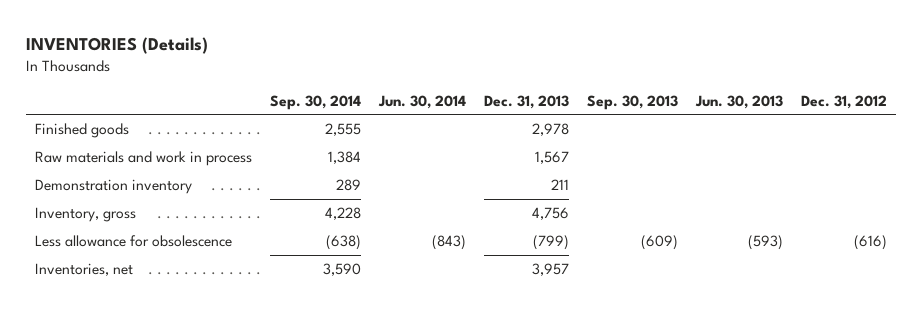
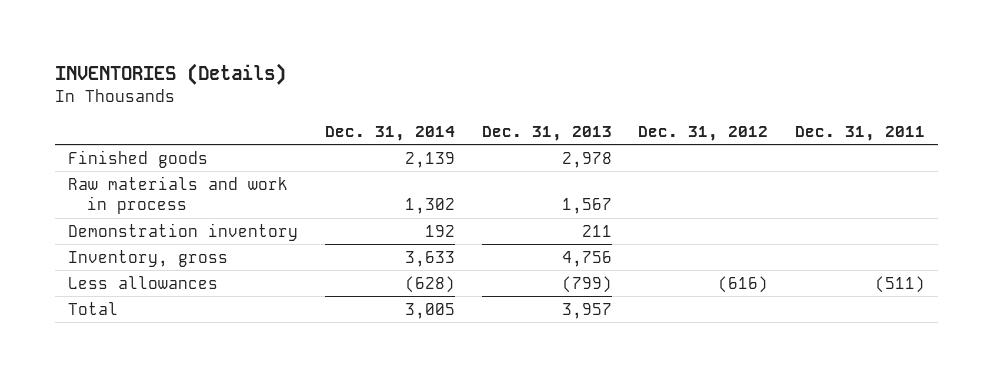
- | Sep. 30, 2014 | Jun. 30, 2014 | Dec. 31, 2013 | Sep. 30, 2013 | Jun. 30, 2013 | Dec. 31, 2012
+ | Dec. 31, 2014 | Dec. 31, 2013 | Dec. 31, 2012 | Dec. 31, 2011
- Less allowance for obsolescence | (638) | (843) | (799) | (609) | (593) | (616)
- Inventories, net | 3,590 | | 3,957 | | |
+ Less allowances | (628) | (799) | (616) | (511)
+ Total | 3,005 | 3,957 | |

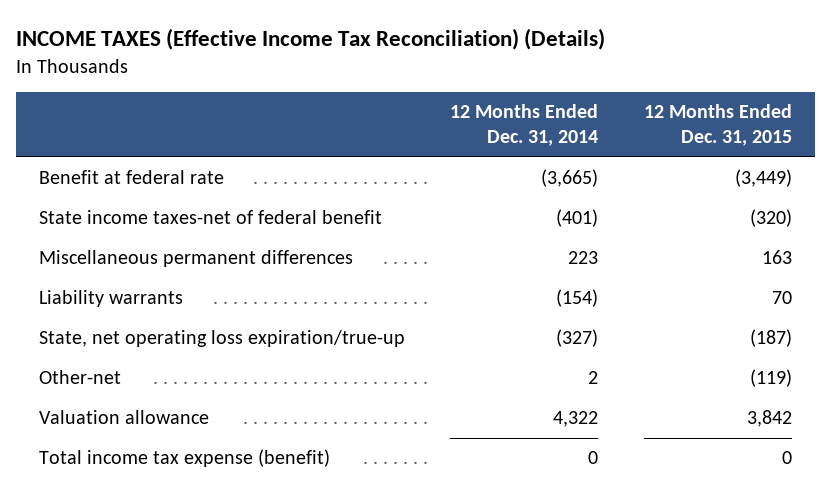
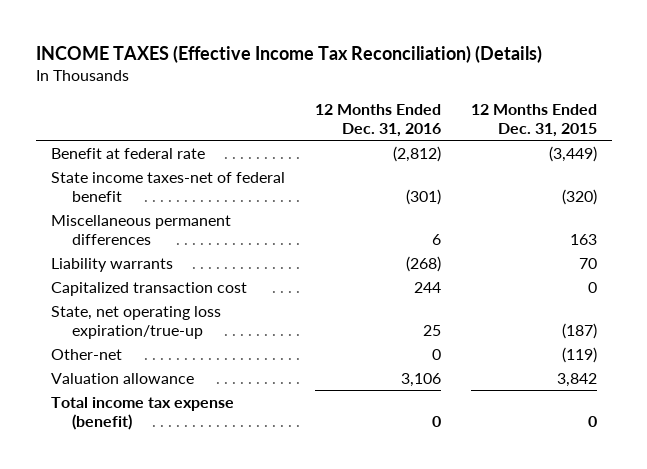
- | 12 Months Ended Dec. 31, 2014 | 12 Months Ended Dec. 31, 2015
+ | 12 Months Ended Dec. 31, 2016 | 12 Months Ended Dec. 31, 2015
+ Capitalized transaction cost | 244 | 0

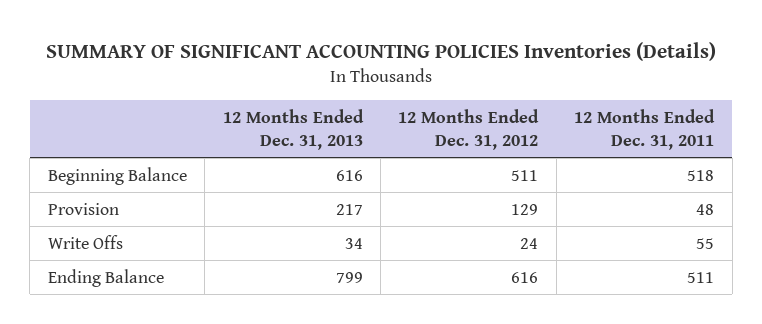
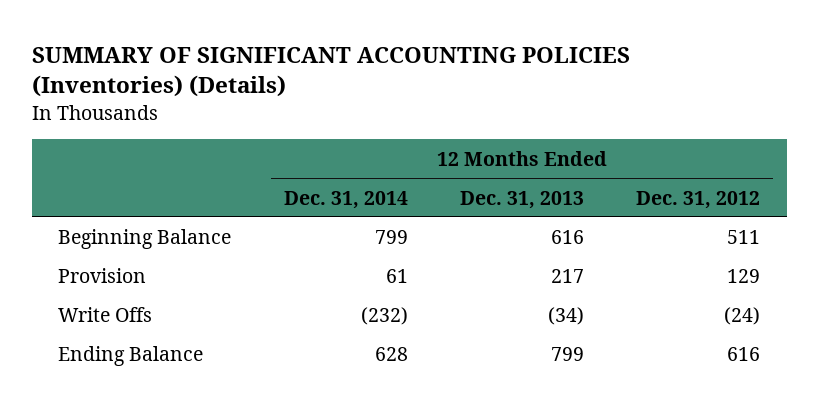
- SUMMARY OF SIGNIFICANT ACCOUNTING POLICIES Inventories (Details)
+ SUMMARY OF SIGNIFICANT ACCOUNTING POLICIES (Inventories) (Details)
- | 12 Months Ended Dec. 31, 2013 | 12 Months Ended Dec. 31, 2012 | 12 Months Ended Dec. 31, 2011
+ | 12 Months Ended Dec. 31, 2014 | 12 Months Ended Dec. 31, 2013 | 12 Months Ended Dec. 31, 2012
- Write Offs | 34 | 24 | 55
+ Write Offs | (232) | (34) | (24)

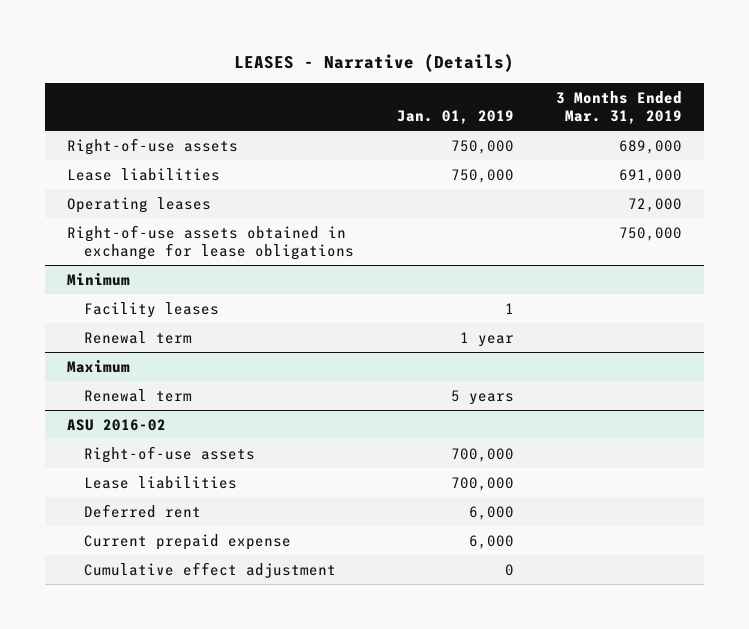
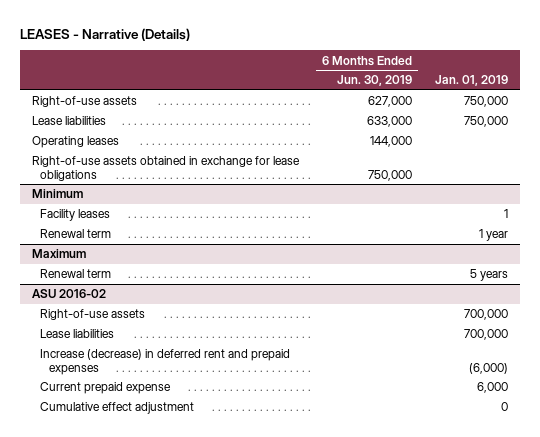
- | Jan. 01, 2019 | 3 Months Ended Mar. 31, 2019
+ | 6 Months Ended Jun. 30, 2019 | Jan. 01, 2019
@ ASU 2016-02
- Deferred rent | 6,000 |
+ Increase (decrease) in deferred rent and prepaid expenses | | (6,000)

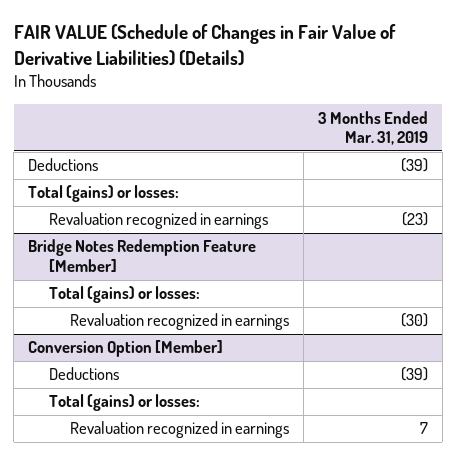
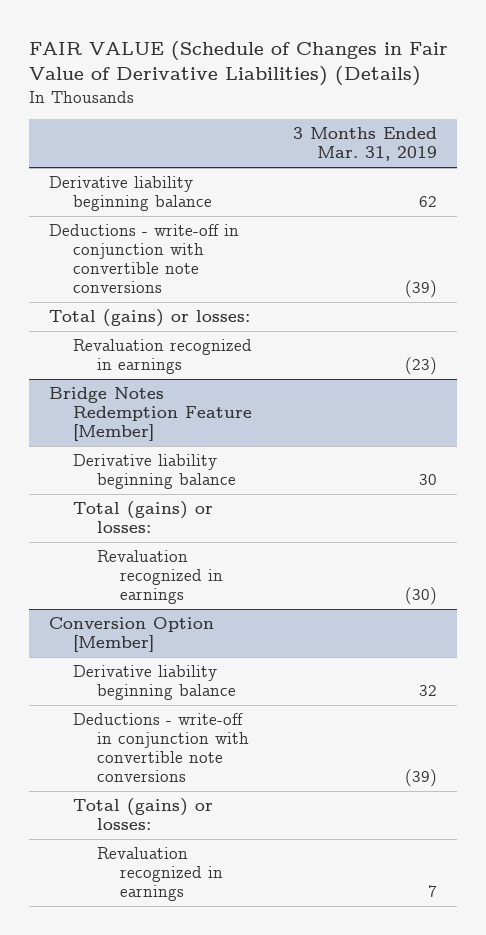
- Deductions | (39)
+ Derivative liability beginning balance | 62
+ Deductions - write-off in conjunction with convertible note conversions | (39)
@ Bridge Notes Redemption Feature [Member]
+ Derivative liability beginning balance | 30
@ Conversion Option [Member]
- Deductions | (39)
+ Derivative liability beginning balance | 32
+ Deductions - write-off in conjunction with convertible note conversions | (39)

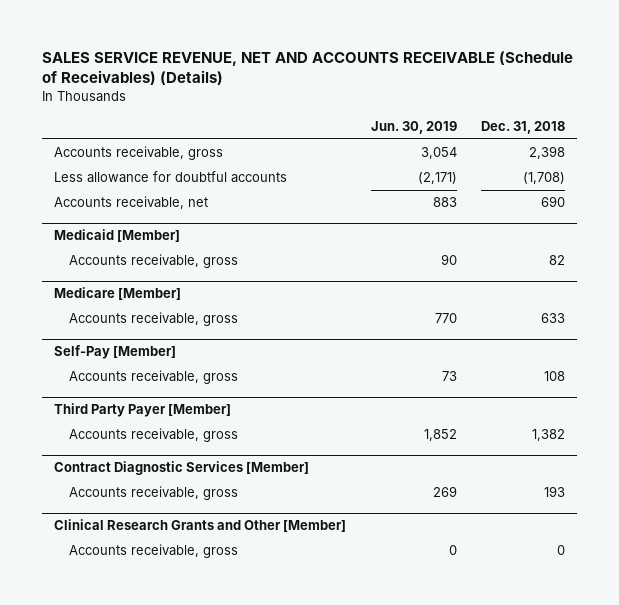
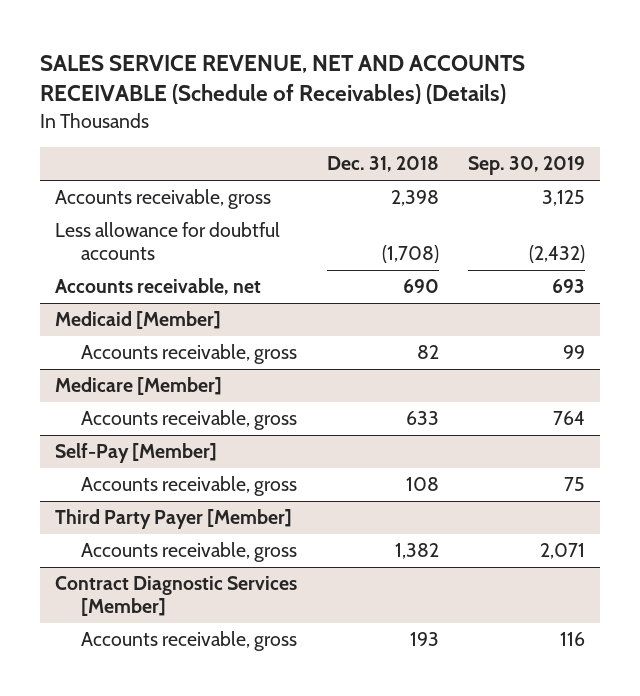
- | Jun. 30, 2019 | Dec. 31, 2018
+ | Dec. 31, 2018 | Sep. 30, 2019
- Clinical Research Grants and Other [Member]
- Accounts receivable, gross | 0 | 0

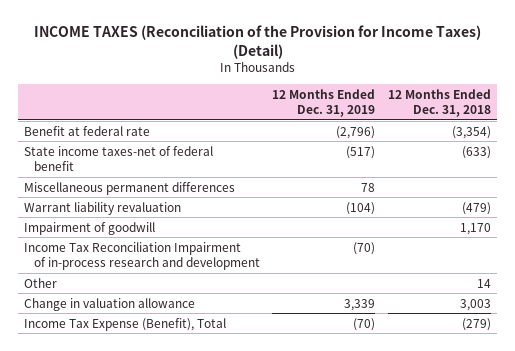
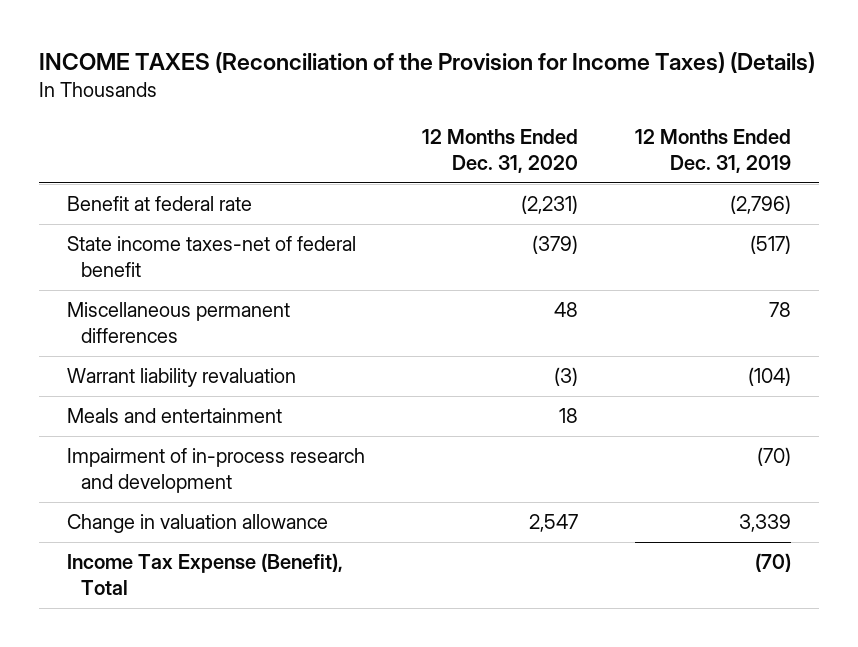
- INCOME TAXES (Reconciliation of the Provision for Income Taxes) (Detail)
+ INCOME TAXES (Reconciliation of the Provision for Income Taxes) (Details)
- | 12 Months Ended Dec. 31, 2019 | 12 Months Ended Dec. 31, 2018
+ | 12 Months Ended Dec. 31, 2020 | 12 Months Ended Dec. 31, 2019
- Impairment of goodwill | | 1,170
- Income Tax Reconciliation Impairment of in-process research and development | (70) |
- Other | | 14
+ Meals and entertainment | 18 |
+ Impairment of in-process research and development | | (70)

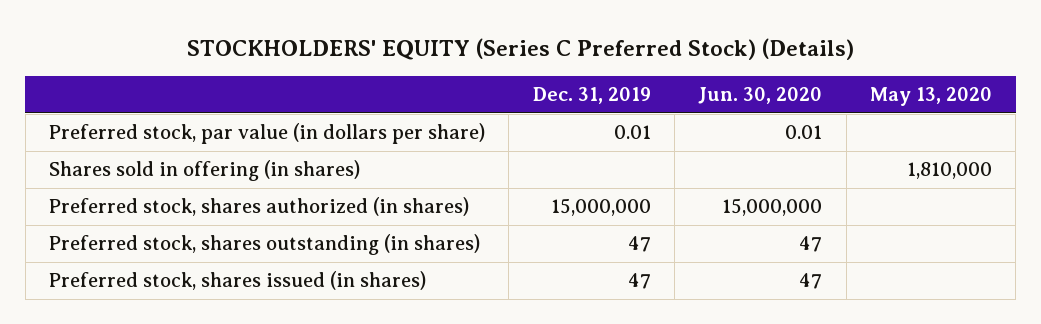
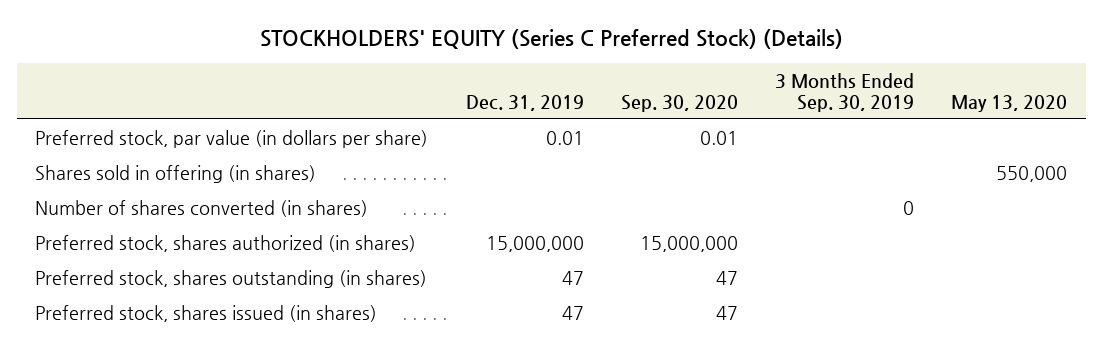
- | Dec. 31, 2019 | Jun. 30, 2020 | May 13, 2020
+ | Dec. 31, 2019 | Sep. 30, 2020 | 3 Months Ended Sep. 30, 2019 | May 13, 2020
- Shares sold in offering (in shares) | | | 1,810,000
+ Shares sold in offering (in shares) | | | | 550,000
+ Number of shares converted (in shares) | | | 0 |

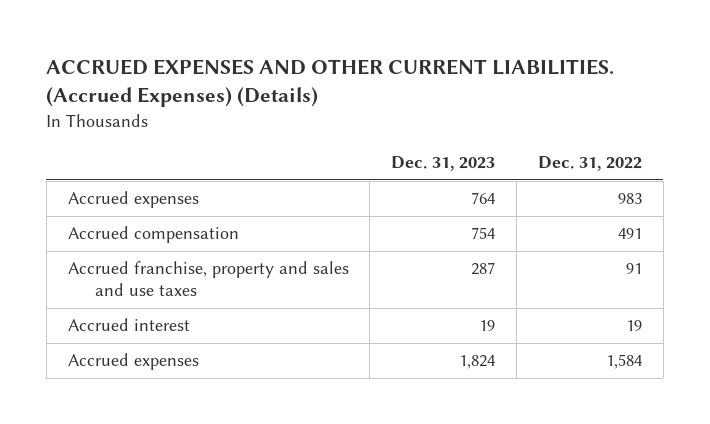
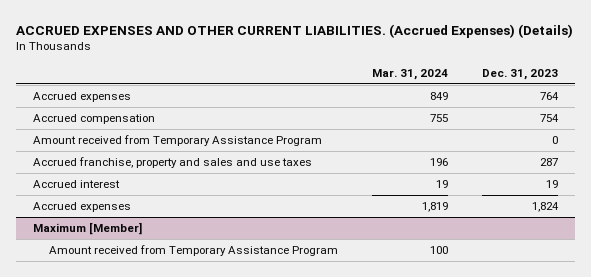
- | Dec. 31, 2023 | Dec. 31, 2022
+ | Mar. 31, 2024 | Dec. 31, 2023
+ Amount received from Temporary Assistance Program | | 0
+ Maximum [Member]
+ Amount received from Temporary Assistance Program | 100 |

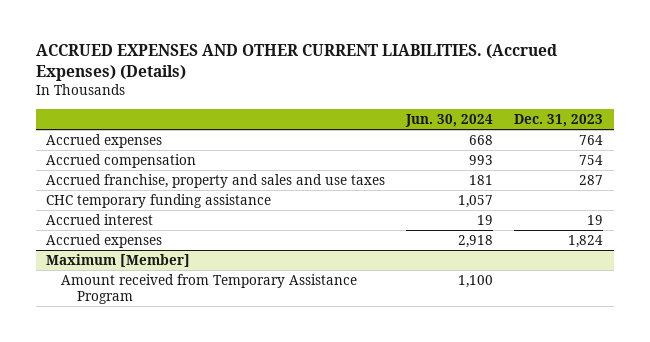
- | Mar. 31, 2024 | Dec. 31, 2023
+ | Jun. 30, 2024 | Dec. 31, 2023
- Amount received from Temporary Assistance Program | | 0
+ CHC temporary funding assistance | 1,057 |

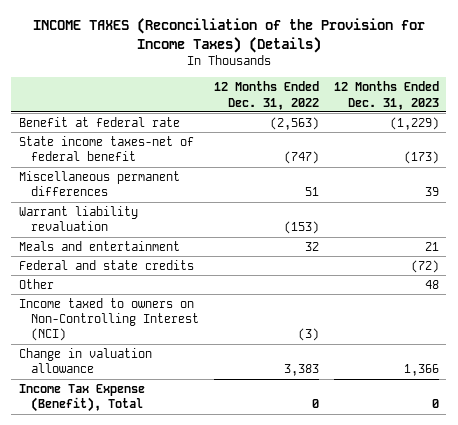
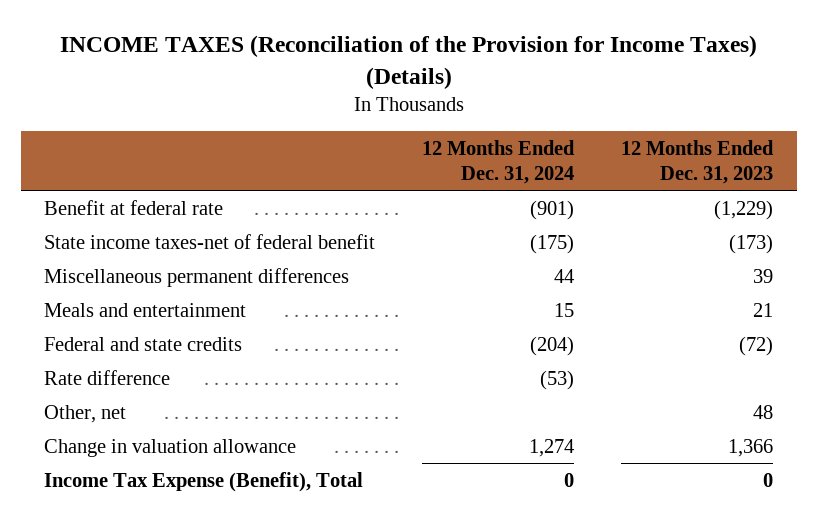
- | 12 Months Ended Dec. 31, 2022 | 12 Months Ended Dec. 31, 2023
+ | 12 Months Ended Dec. 31, 2024 | 12 Months Ended Dec. 31, 2023
- Warrant liability revaluation | (153) |
- Other | | 48
- Income taxed to owners on Non-Controlling Interest (NCI) | (3) |
+ Rate difference | (53) |
+ Other, net | | 48

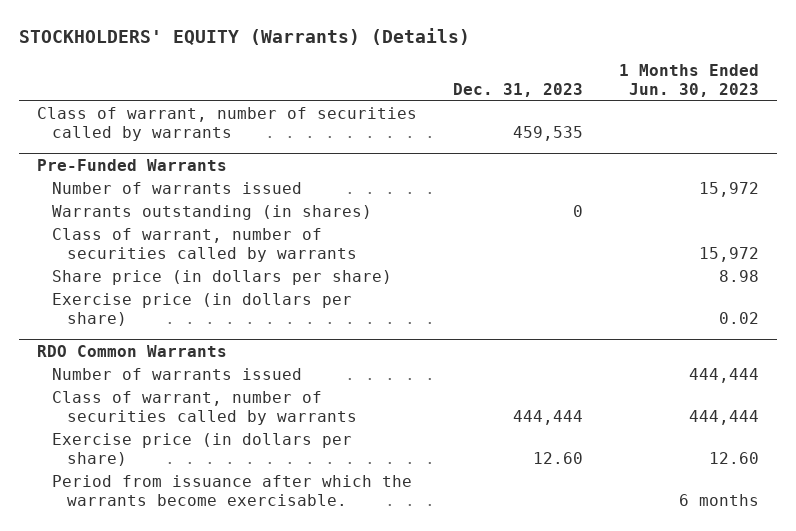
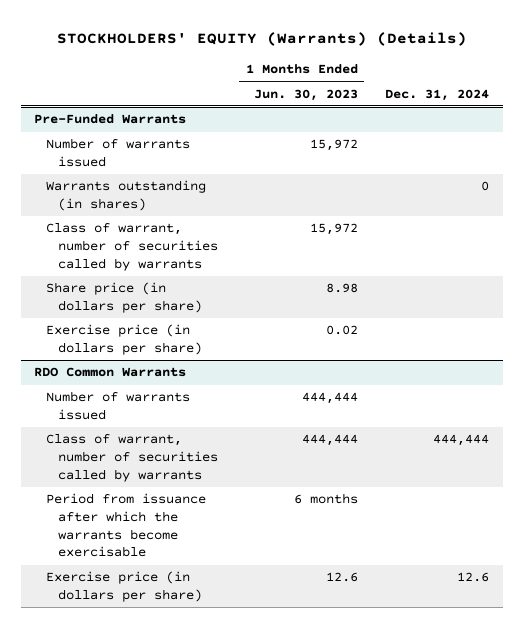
- | Dec. 31, 2023 | 1 Months Ended Jun. 30, 2023
+ | 1 Months Ended Jun. 30, 2023 | Dec. 31, 2024
- Class of warrant, number of securities called by warrants | 459,535 |
@ RDO Common Warrants
- Exercise price (in dollars per share) | 12.60 | 12.60
- Period from issuance after which the warrants become exercisable. | | 6 months
+ Period from issuance after which the warrants become exercisable | 6 months |
+ Exercise price (in dollars per share) | 12.6 | 12.6

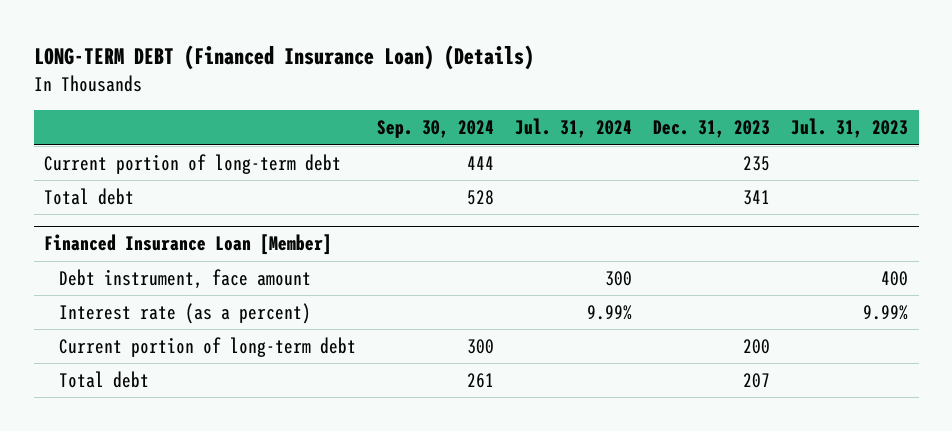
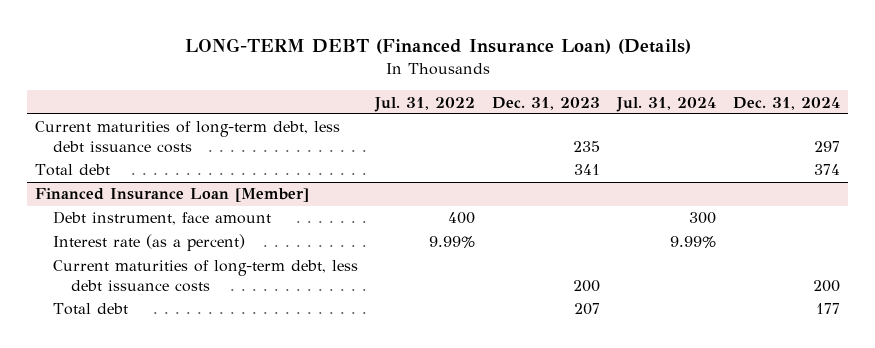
- | Sep. 30, 2024 | Jul. 31, 2024 | Dec. 31, 2023 | Jul. 31, 2023
+ | Jul. 31, 2022 | Dec. 31, 2023 | Jul. 31, 2024 | Dec. 31, 2024
- Current portion of long-term debt | 444 | | 235 |
+ Current maturities of long-term debt, less debt issuance costs | | 235 | | 297
@ Financed Insurance Loan [Member]
- Current portion of long-term debt | 300 | | 200 |
+ Current maturities of long-term debt, less debt issuance costs | | 200 | | 200

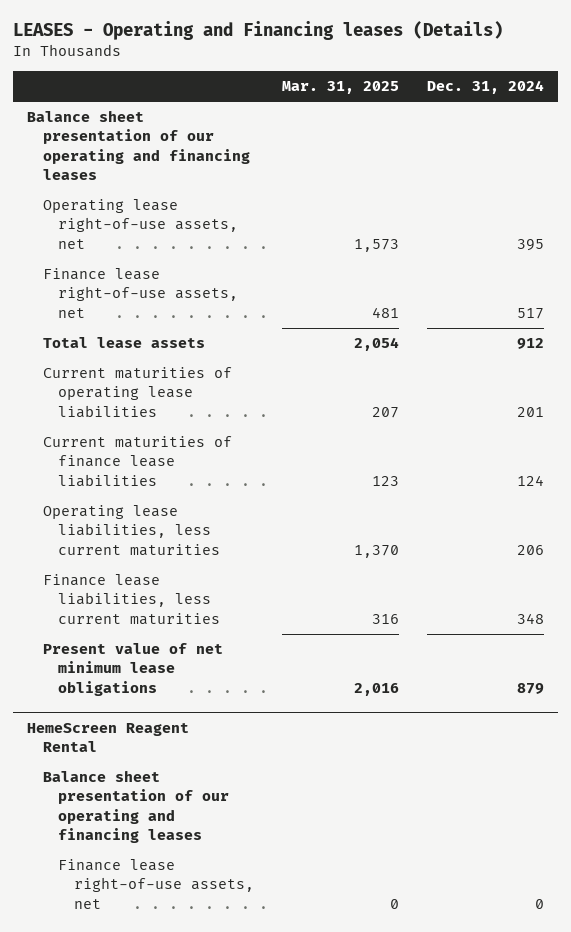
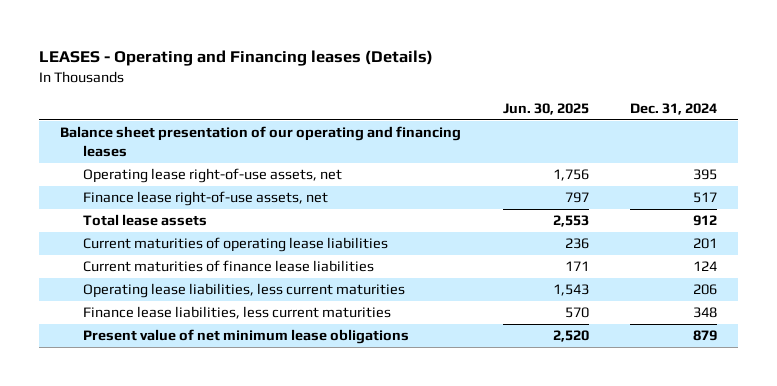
- | Mar. 31, 2025 | Dec. 31, 2024
+ | Jun. 30, 2025 | Dec. 31, 2024
- HemeScreen Reagent Rental
- Balance sheet presentation of our operating and financing leases
- Finance lease right-of-use assets, net | 0 | 0

